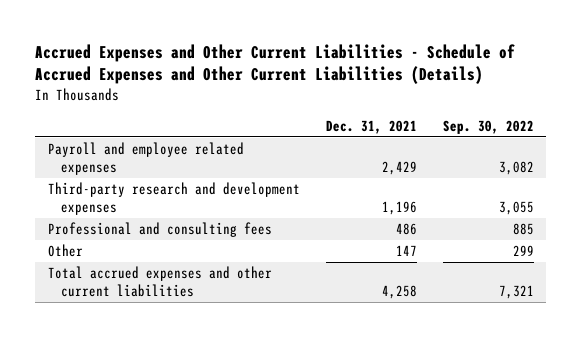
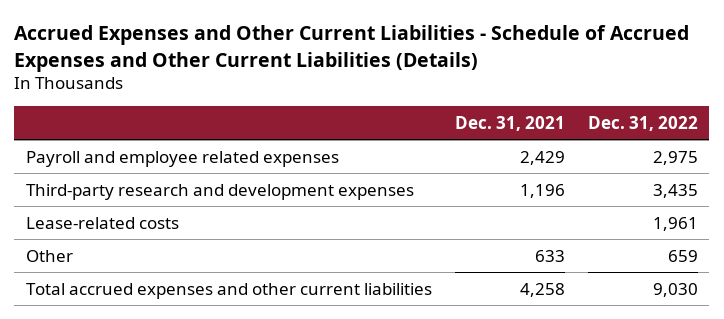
- | Dec. 31, 2021 | Sep. 30, 2022
+ | Dec. 31, 2021 | Dec. 31, 2022
- Professional and consulting fees | 486 | 885
- Other | 147 | 299
+ Lease-related costs | | 1,961
+ Other | 633 | 659

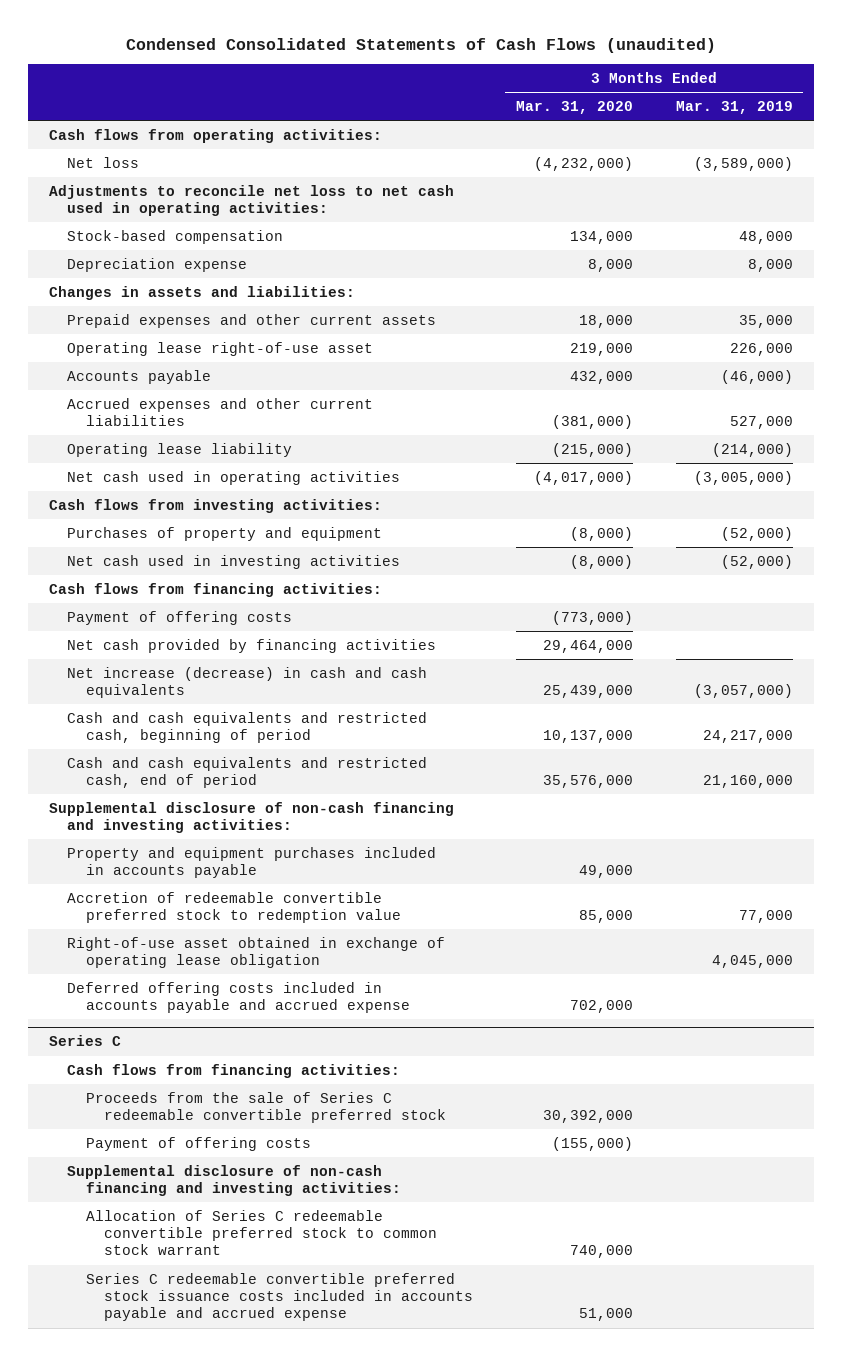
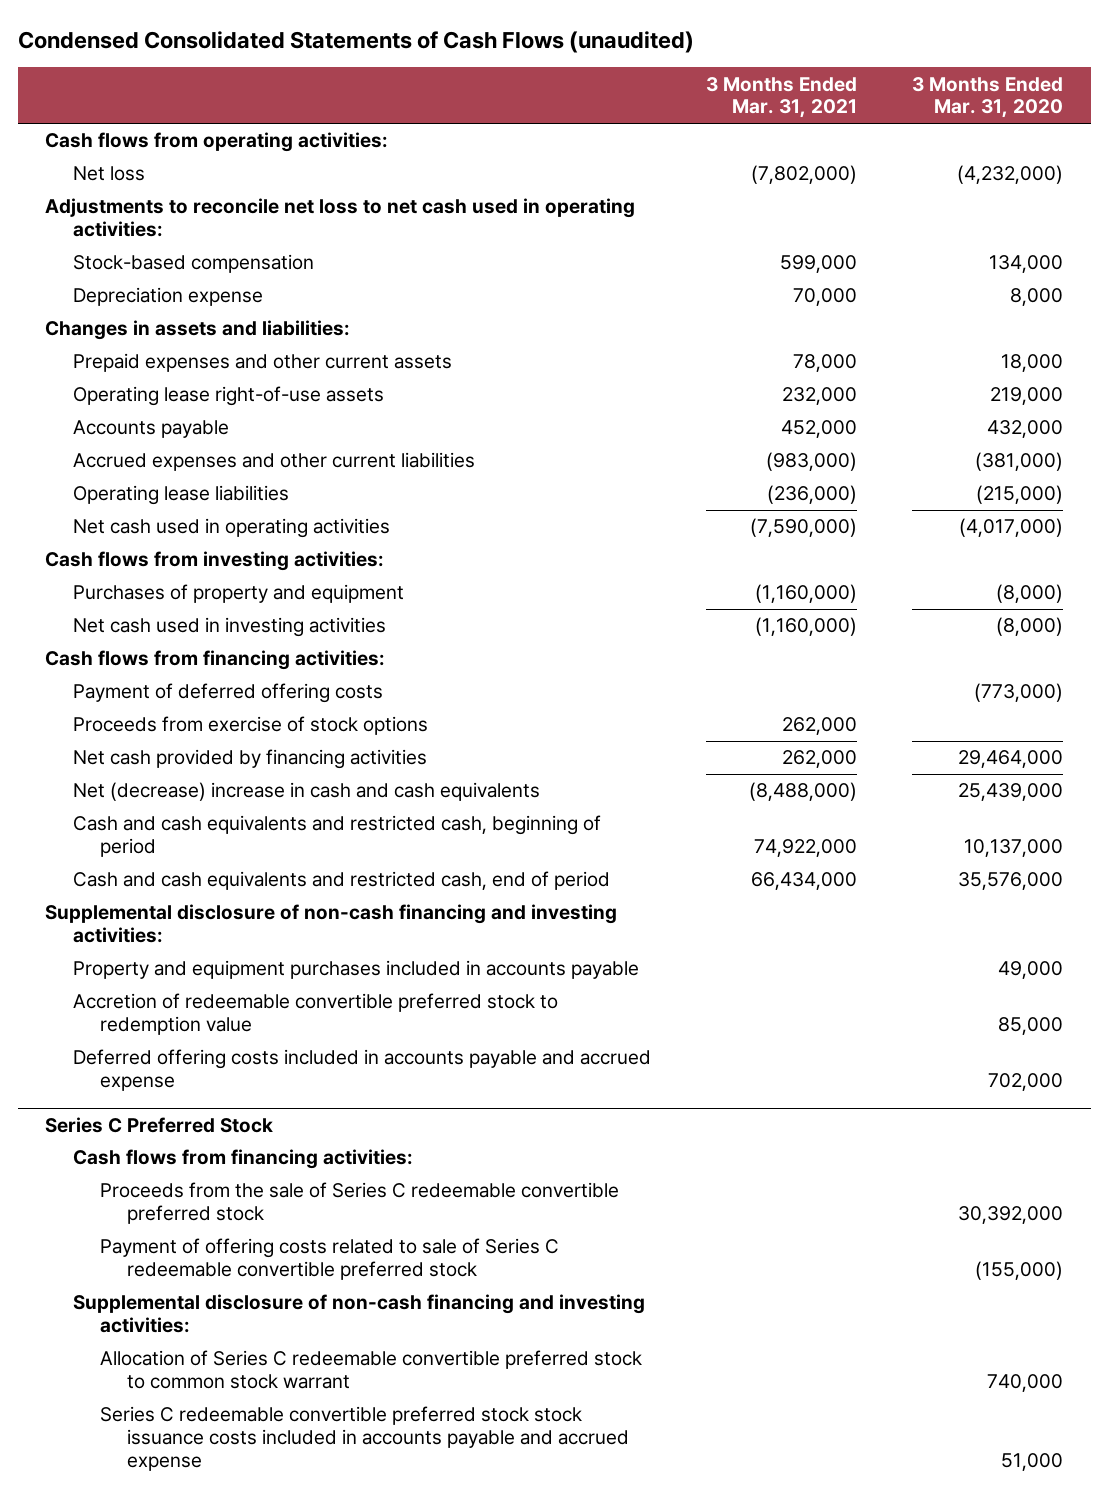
- | 3 Months Ended Mar. 31, 2020 | 3 Months Ended Mar. 31, 2019
+ | 3 Months Ended Mar. 31, 2021 | 3 Months Ended Mar. 31, 2020
- Operating lease right-of-use asset | 219,000 | 226,000
+ Operating lease right-of-use assets | 232,000 | 219,000
- Operating lease liability | (215,000) | (214,000)
+ Operating lease liabilities | (236,000) | (215,000)
- Payment of offering costs | (773,000) |
+ Payment of deferred offering costs | | (773,000)
+ Proceeds from exercise of stock options | 262,000 |
- Net increase (decrease) in cash and cash equivalents | 25,439,000 | (3,057,000)
+ Net (decrease) increase in cash and cash equivalents | (8,488,000) | 25,439,000
- Right-of-use asset obtained in exchange of operating lease obligation | | 4,045,000
- Series C
+ Series C Preferred Stock
- Payment of offering costs | (155,000) |
+ Payment of offering costs related to sale of Series C redeemable convertible preferred stock | | (155,000)
- Series C redeemable convertible preferred stock issuance costs included in accounts payable and accrued expense | 51,000 |
+ Series C redeemable convertible preferred stock stock issuance costs included in accounts payable and accrued expense | | 51,000

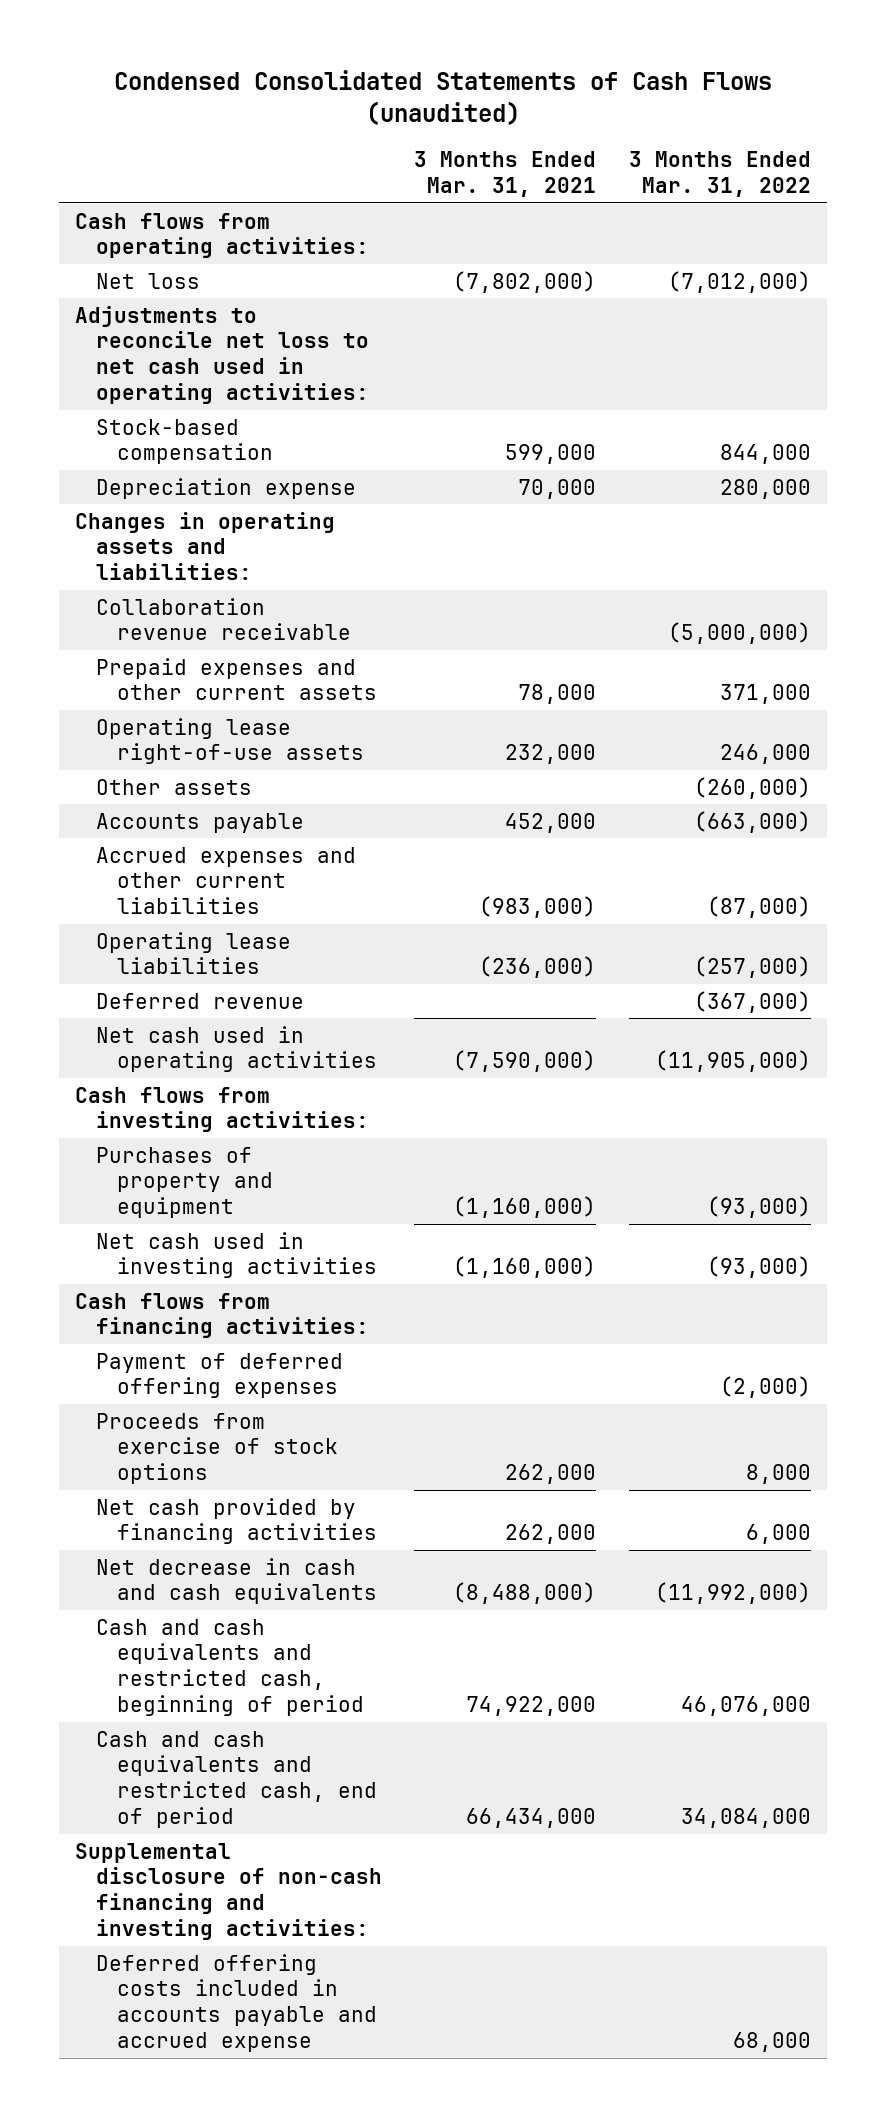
- | 3 Months Ended Mar. 31, 2021 | 3 Months Ended Mar. 31, 2020
+ | 3 Months Ended Mar. 31, 2021 | 3 Months Ended Mar. 31, 2022
- Changes in assets and liabilities:
+ Changes in operating assets and liabilities:
+ Collaboration revenue receivable | | (5,000,000)
+ Other assets | | (260,000)
+ Deferred revenue | | (367,000)
- Payment of deferred offering costs | | (773,000)
+ Payment of deferred offering expenses | | (2,000)
- Net (decrease) increase in cash and cash equivalents | (8,488,000) | 25,439,000
+ Net decrease in cash and cash equivalents | (8,488,000) | (11,992,000)
- Property and equipment purchases included in accounts payable | | 49,000
- Accretion of redeemable convertible preferred stock to redemption value | | 85,000
- Series C Preferred Stock
- Cash flows from financing activities:
- Proceeds from the sale of Series C redeemable convertible preferred stock | | 30,392,000
- Payment of offering costs related to sale of Series C redeemable convertible preferred stock | | (155,000)
- Supplemental disclosure of non-cash financing and investing activities:
- Allocation of Series C redeemable convertible preferred stock to common stock warrant | | 740,000
- Series C redeemable convertible preferred stock stock issuance costs included in accounts payable and accrued expense | | 51,000

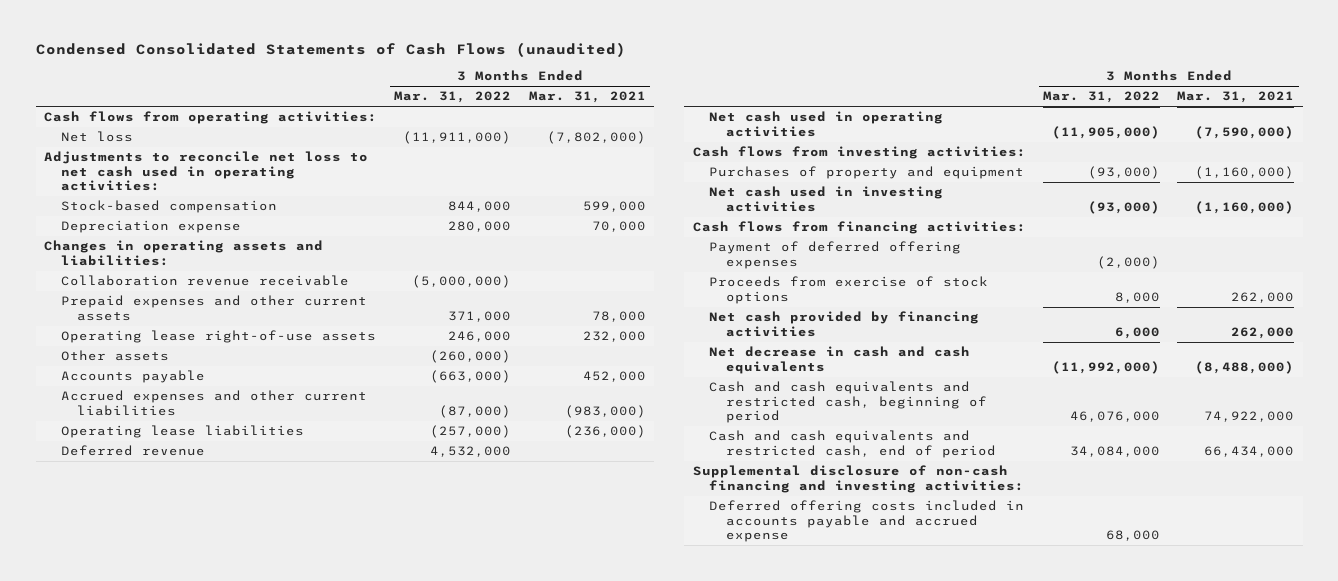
- | 3 Months Ended Mar. 31, 2021 | 3 Months Ended Mar. 31, 2022
+ | 3 Months Ended Mar. 31, 2022 | 3 Months Ended Mar. 31, 2021
- Net loss | (7,802,000) | (7,012,000)
+ Net loss | (11,911,000) | (7,802,000)
- Deferred revenue | | (367,000)
+ Deferred revenue | 4,532,000 |

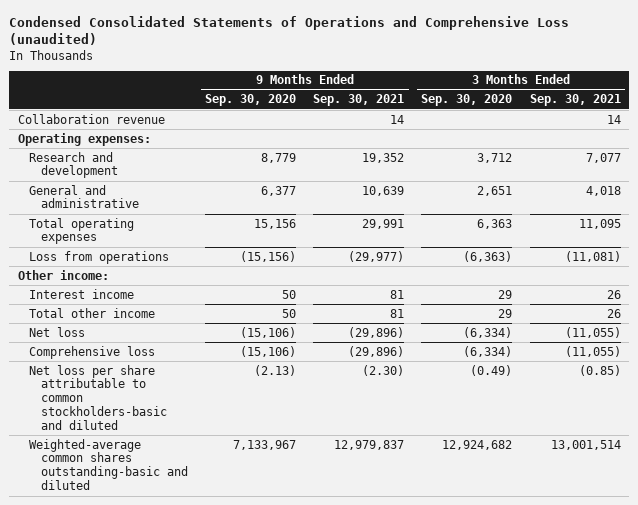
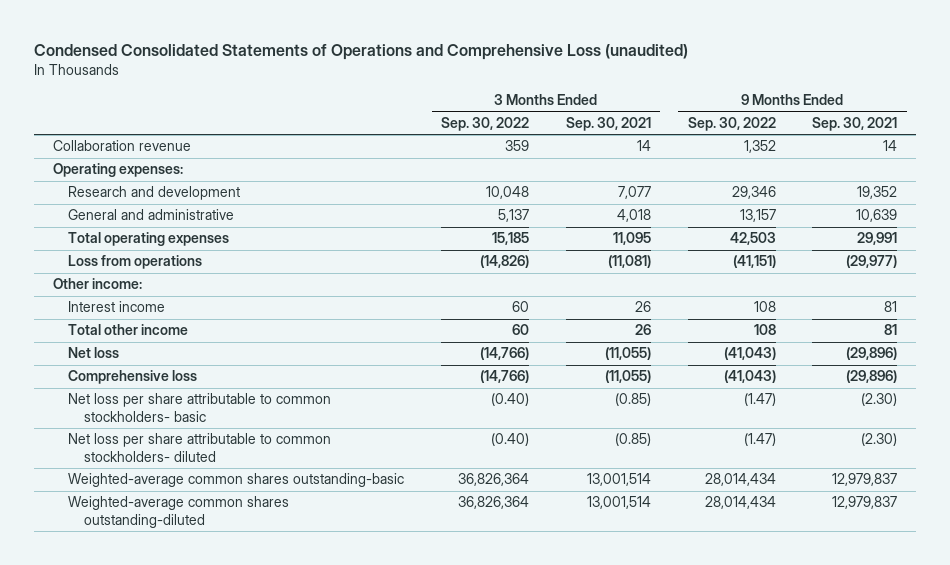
- | 9 Months Ended Sep. 30, 2020 | 9 Months Ended Sep. 30, 2021 | 3 Months Ended Sep. 30, 2020 | 3 Months Ended Sep. 30, 2021
+ | 3 Months Ended Sep. 30, 2022 | 3 Months Ended Sep. 30, 2021 | 9 Months Ended Sep. 30, 2022 | 9 Months Ended Sep. 30, 2021
- Net loss per share attributable to common stockholders-basic and diluted | (2.13) | (2.30) | (0.49) | (0.85)
- Weighted-average common shares outstanding-basic and diluted | 7,133,967 | 12,979,837 | 12,924,682 | 13,001,514
+ Net loss per share attributable to common stockholders- basic | (0.40) | (0.85) | (1.47) | (2.30)
+ Net loss per share attributable to common stockholders- diluted | (0.40) | (0.85) | (1.47) | (2.30)
+ Weighted-average common shares outstanding-basic | 36,826,364 | 13,001,514 | 28,014,434 | 12,979,837
+ Weighted-average common shares outstanding-diluted | 36,826,364 | 13,001,514 | 28,014,434 | 12,979,837

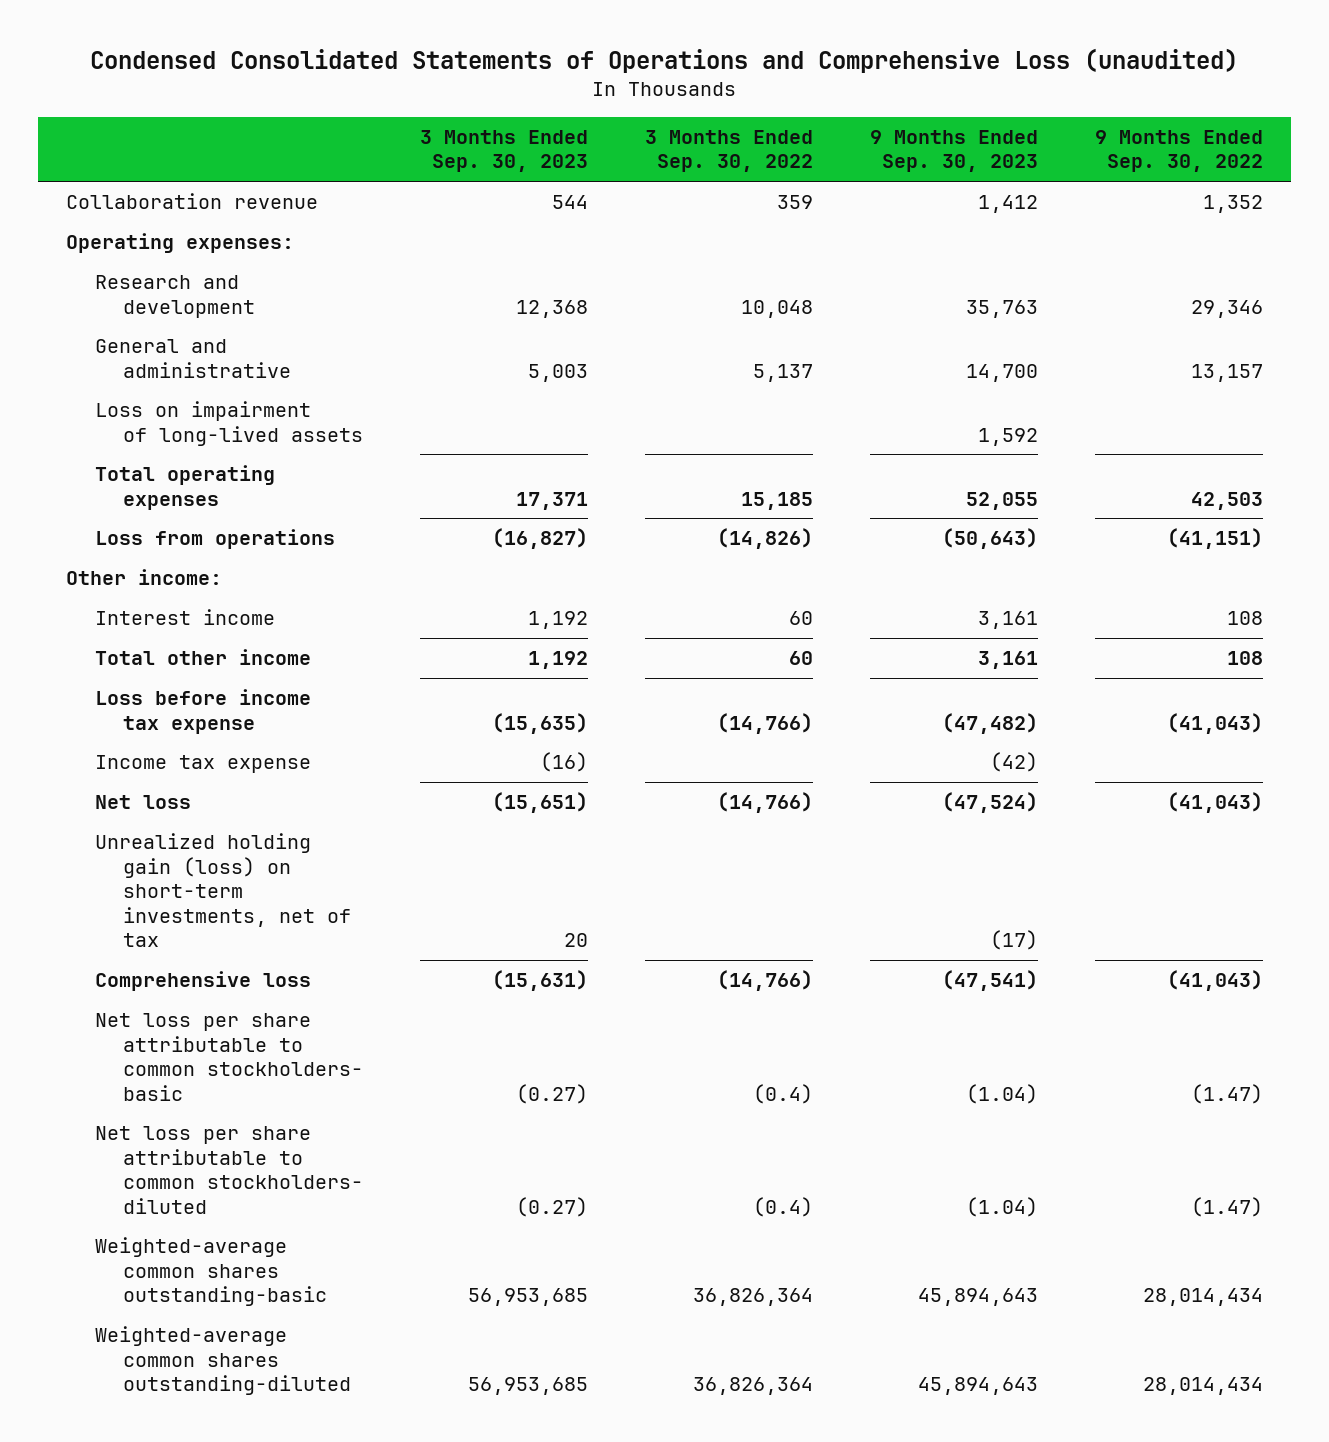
- | 3 Months Ended Sep. 30, 2022 | 3 Months Ended Sep. 30, 2021 | 9 Months Ended Sep. 30, 2022 | 9 Months Ended Sep. 30, 2021
+ | 3 Months Ended Sep. 30, 2023 | 3 Months Ended Sep. 30, 2022 | 9 Months Ended Sep. 30, 2023 | 9 Months Ended Sep. 30, 2022
+ Loss on impairment of long-lived assets | | | 1,592 |
+ Loss before income tax expense | (15,635) | (14,766) | (47,482) | (41,043)
+ Income tax expense | (16) | | (42) |
+ Unrealized holding gain (loss) on short-term investments, net of tax | 20 | | (17) |
- Net loss per share attributable to common stockholders- basic | (0.40) | (0.85) | (1.47) | (2.30)
- Net loss per share attributable to common stockholders- diluted | (0.40) | (0.85) | (1.47) | (2.30)
+ Net loss per share attributable to common stockholders- basic | (0.27) | (0.4) | (1.04) | (1.47)
+ Net loss per share attributable to common stockholders- diluted | (0.27) | (0.4) | (1.04) | (1.47)

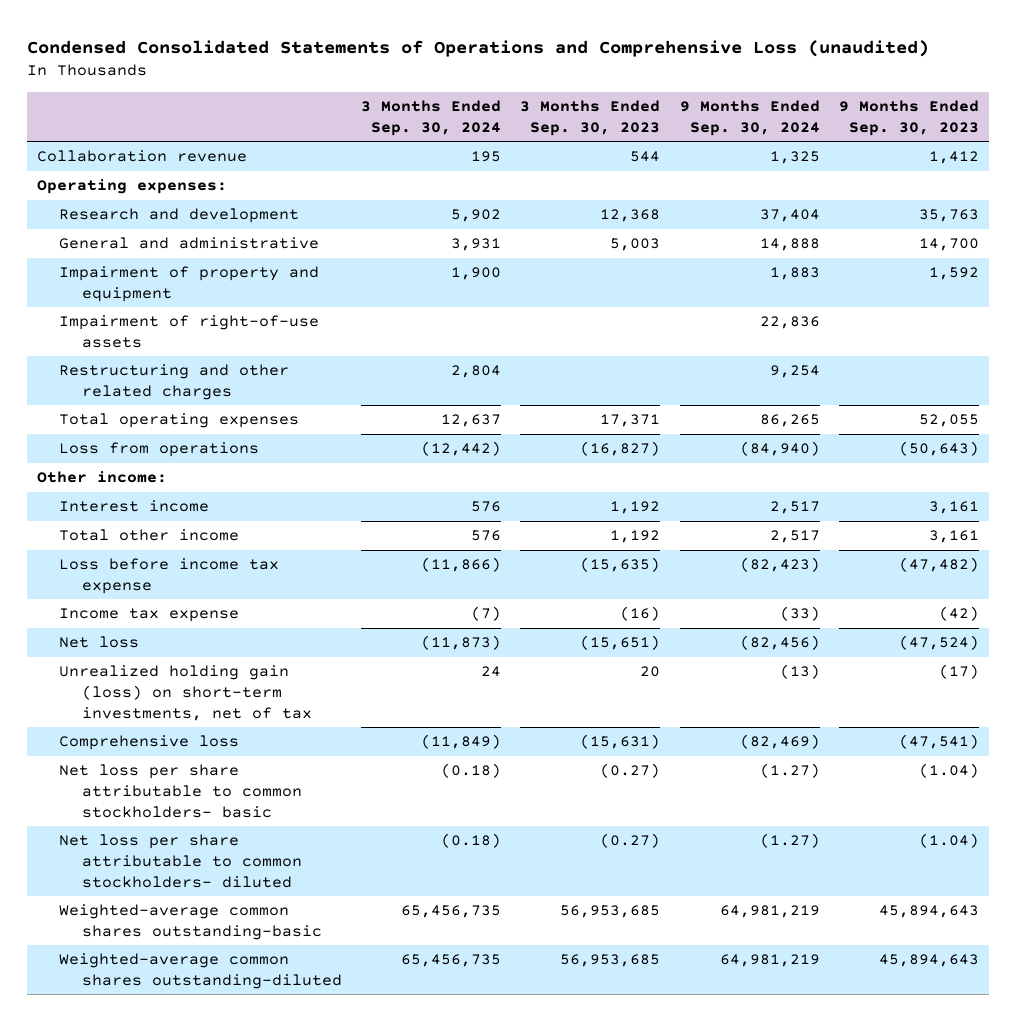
- | 3 Months Ended Sep. 30, 2023 | 3 Months Ended Sep. 30, 2022 | 9 Months Ended Sep. 30, 2023 | 9 Months Ended Sep. 30, 2022
+ | 3 Months Ended Sep. 30, 2024 | 3 Months Ended Sep. 30, 2023 | 9 Months Ended Sep. 30, 2024 | 9 Months Ended Sep. 30, 2023
- Loss on impairment of long-lived assets | | | 1,592 |
+ Impairment of property and equipment | 1,900 | | 1,883 | 1,592
+ Impairment of right-of-use assets | | | 22,836 |
+ Restructuring and other related charges | 2,804 | | 9,254 |

